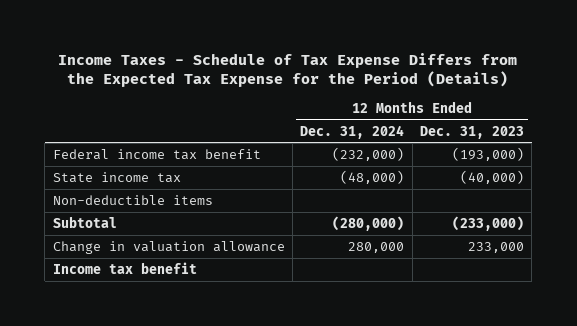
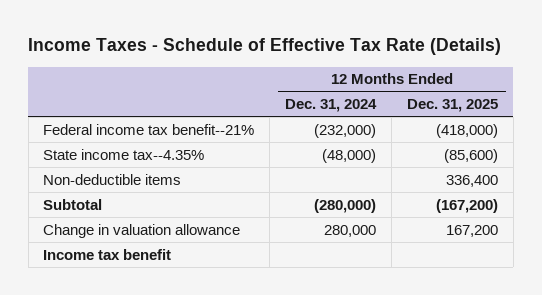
- Income Taxes - Schedule of Tax Expense Differs from the Expected Tax Expense for the Period (Details)
+ Income Taxes - Schedule of Effective Tax Rate (Details)
- | 12 Months Ended Dec. 31, 2024 | 12 Months Ended Dec. 31, 2023
+ | 12 Months Ended Dec. 31, 2024 | 12 Months Ended Dec. 31, 2025
- Federal income tax benefit | (232,000) | (193,000)
- State income tax | (48,000) | (40,000)
+ Federal income tax benefit--21% | (232,000) | (418,000)
+ State income tax--4.35% | (48,000) | (85,600)

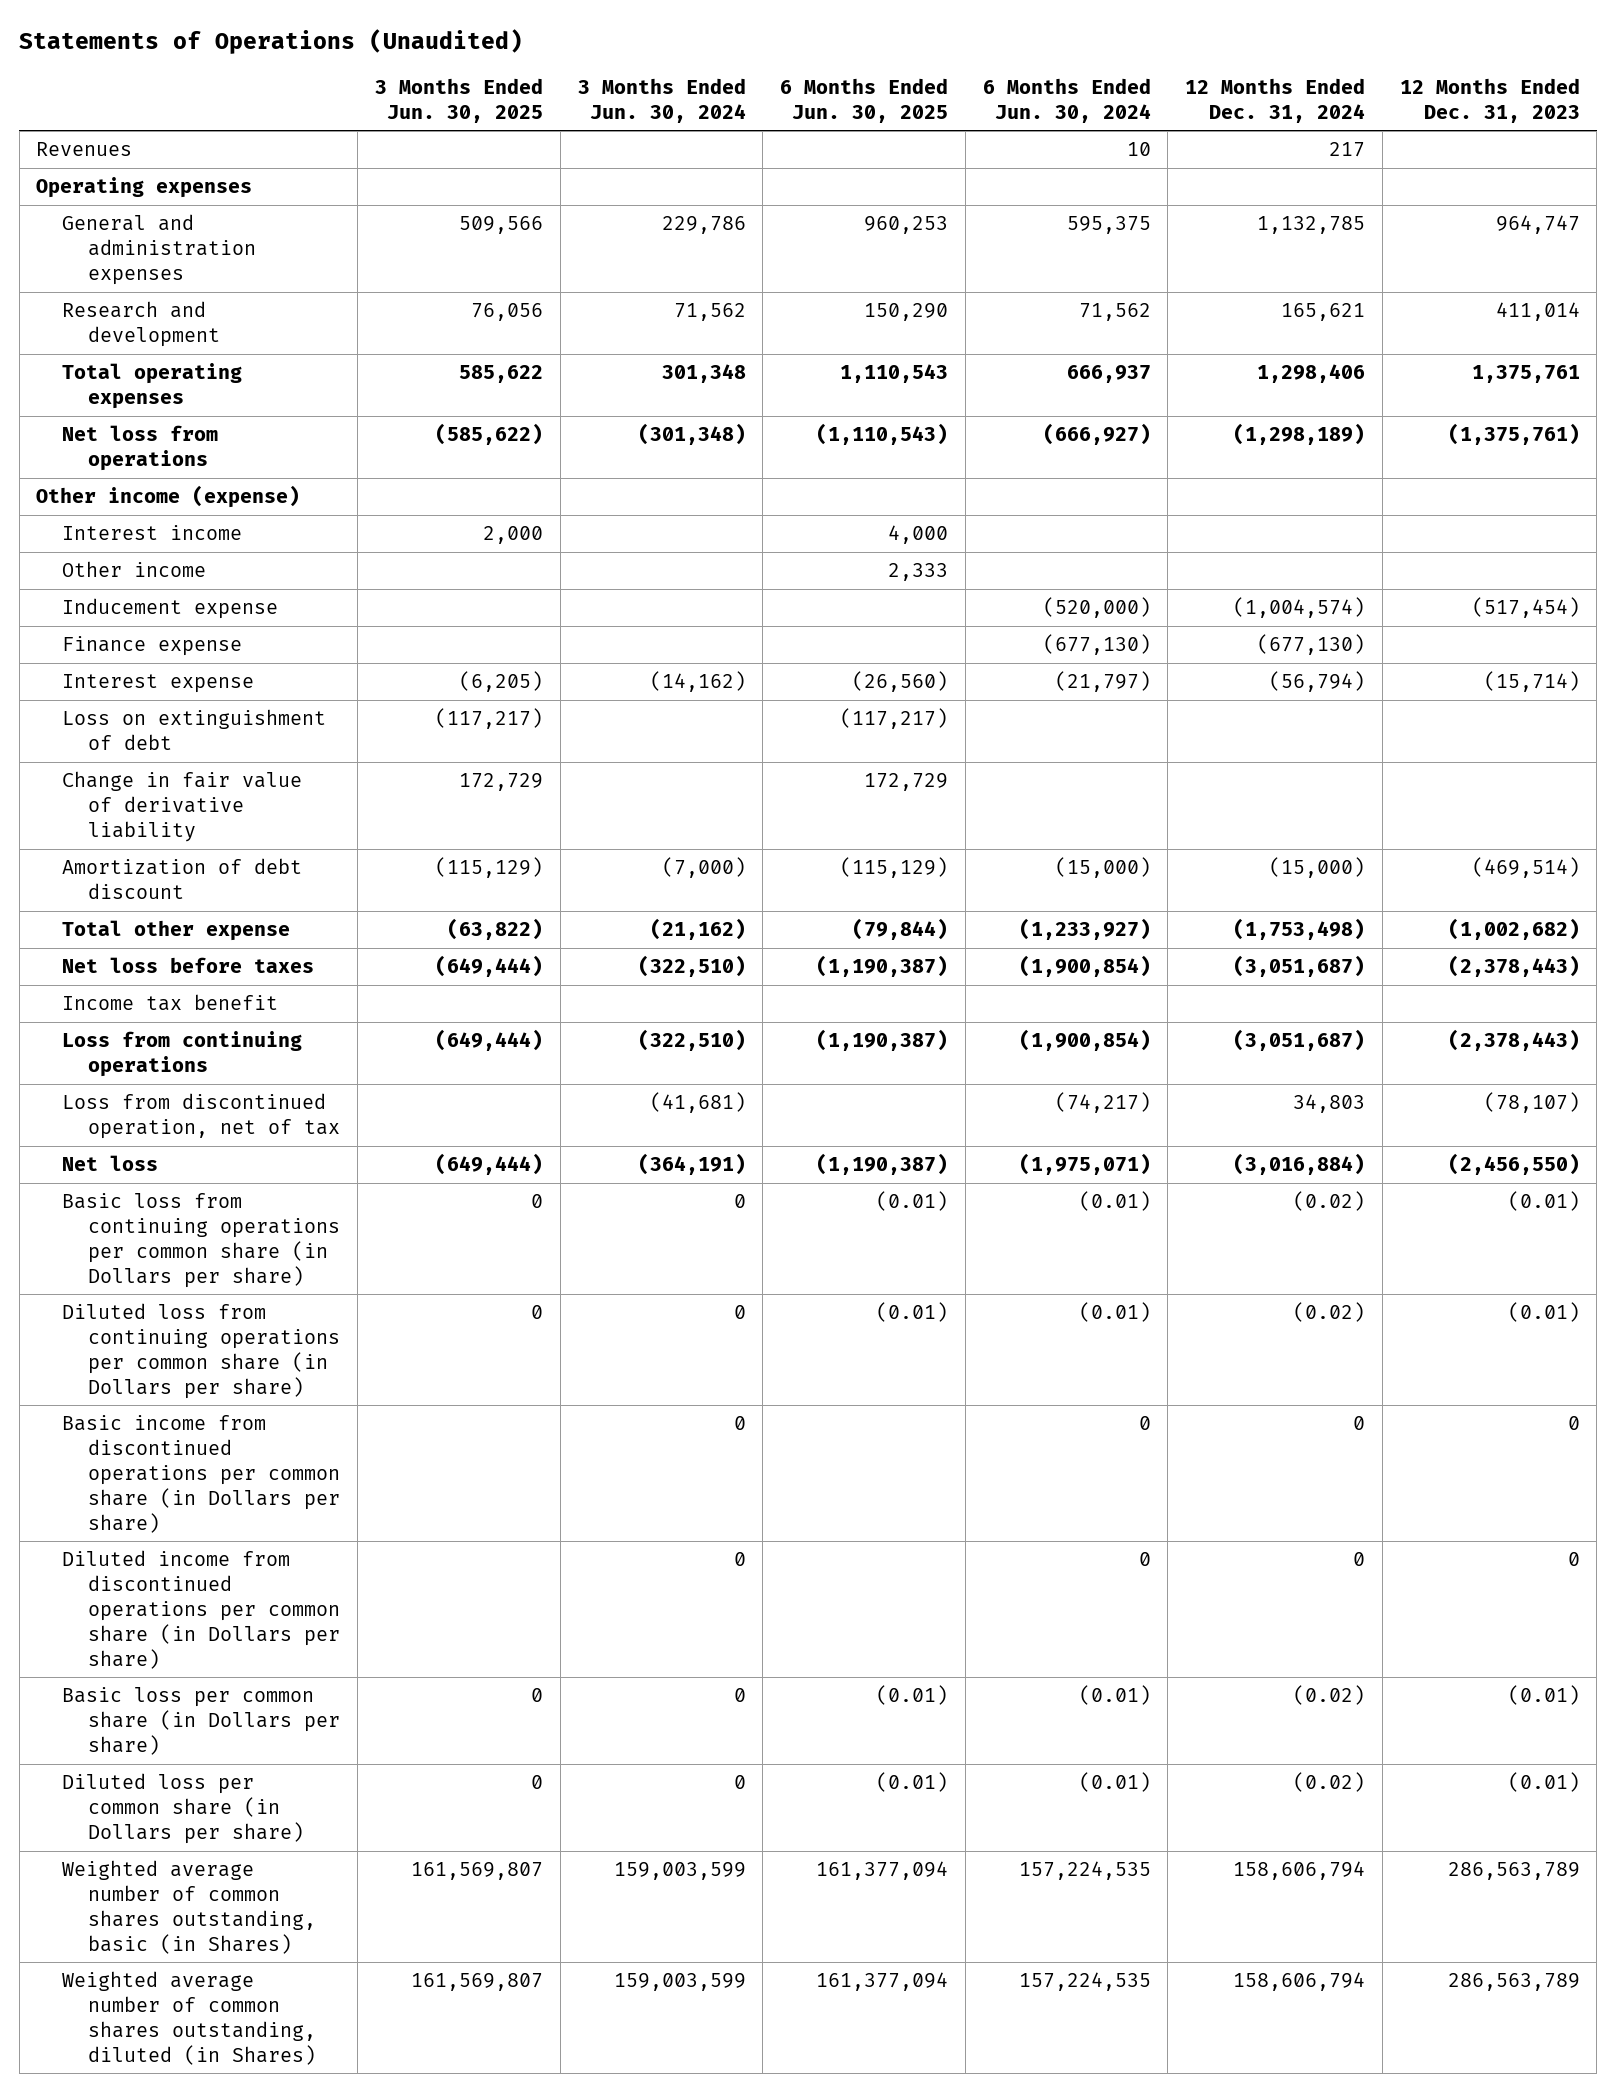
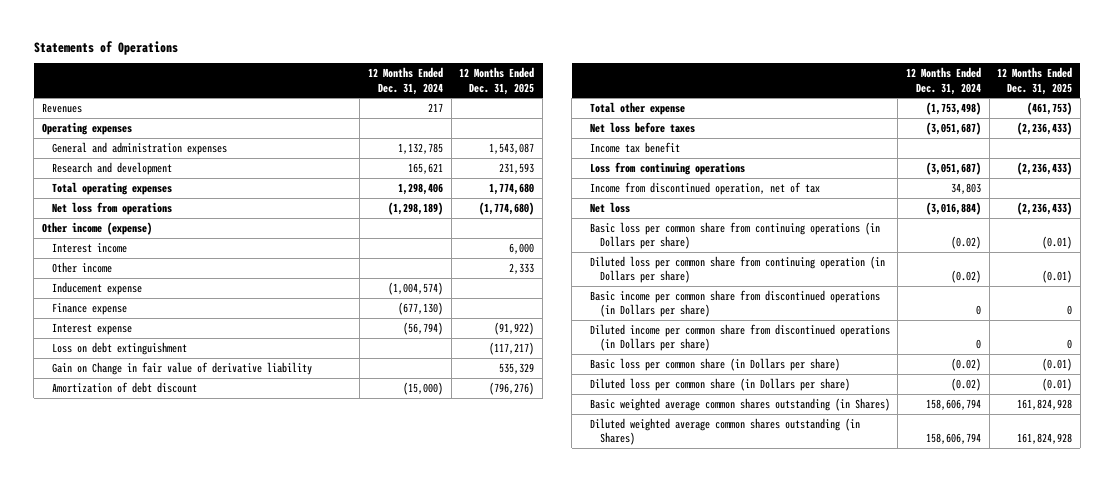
- Statements of Operations (Unaudited)
+ Statements of Operations
- | 3 Months Ended Jun. 30, 2025 | 3 Months Ended Jun. 30, 2024 | 6 Months Ended Jun. 30, 2025 | 6 Months Ended Jun. 30, 2024 | 12 Months Ended Dec. 31, 2024 | 12 Months Ended Dec. 31, 2023
+ | 12 Months Ended Dec. 31, 2024 | 12 Months Ended Dec. 31, 2025
- Loss on extinguishment of debt | (117,217) | | (117,217) | | |
- Change in fair value of derivative liability | 172,729 | | 172,729 | | |
+ Loss on debt extinguishment | | (117,217)
+ Gain on Change in fair value of derivative liability | | 535,329
- Loss from discontinued operation, net of tax | | (41,681) | | (74,217) | 34,803 | (78,107)
+ Income from discontinued operation, net of tax | 34,803 |
- Basic loss from continuing operations per common share (in Dollars per share) | 0 | 0 | (0.01) | (0.01) | (0.02) | (0.01)
- Diluted loss from continuing operations per common share (in Dollars per share) | 0 | 0 | (0.01) | (0.01) | (0.02) | (0.01)
- Basic income from discontinued operations per common share (in Dollars per share) | | 0 | | 0 | 0 | 0
- Diluted income from discontinued operations per common share (in Dollars per share) | | 0 | | 0 | 0 | 0
+ Basic loss per common share from continuing operations (in Dollars per share) | (0.02) | (0.01)
+ Diluted loss per common share from continuing operation (in Dollars per share) | (0.02) | (0.01)
+ Basic income per common share from discontinued operations (in Dollars per share) | 0 | 0
+ Diluted income per common share from discontinued operations (in Dollars per share) | 0 | 0
- Weighted average number of common shares outstanding, basic (in Shares) | 161,569,807 | 159,003,599 | 161,377,094 | 157,224,535 | 158,606,794 | 286,563,789
- Weighted average number of common shares outstanding, diluted (in Shares) | 161,569,807 | 159,003,599 | 161,377,094 | 157,224,535 | 158,606,794 | 286,563,789
+ Basic weighted average common shares outstanding (in Shares) | 158,606,794 | 161,824,928
+ Diluted weighted average common shares outstanding (in Shares) | 158,606,794 | 161,824,928

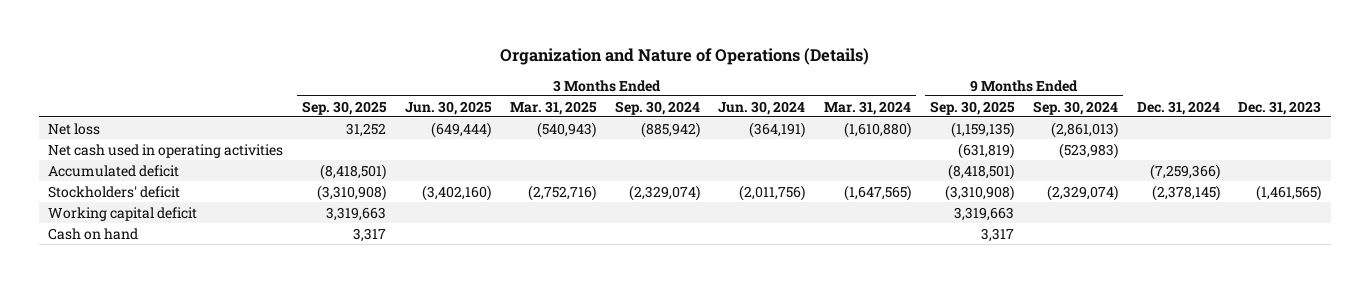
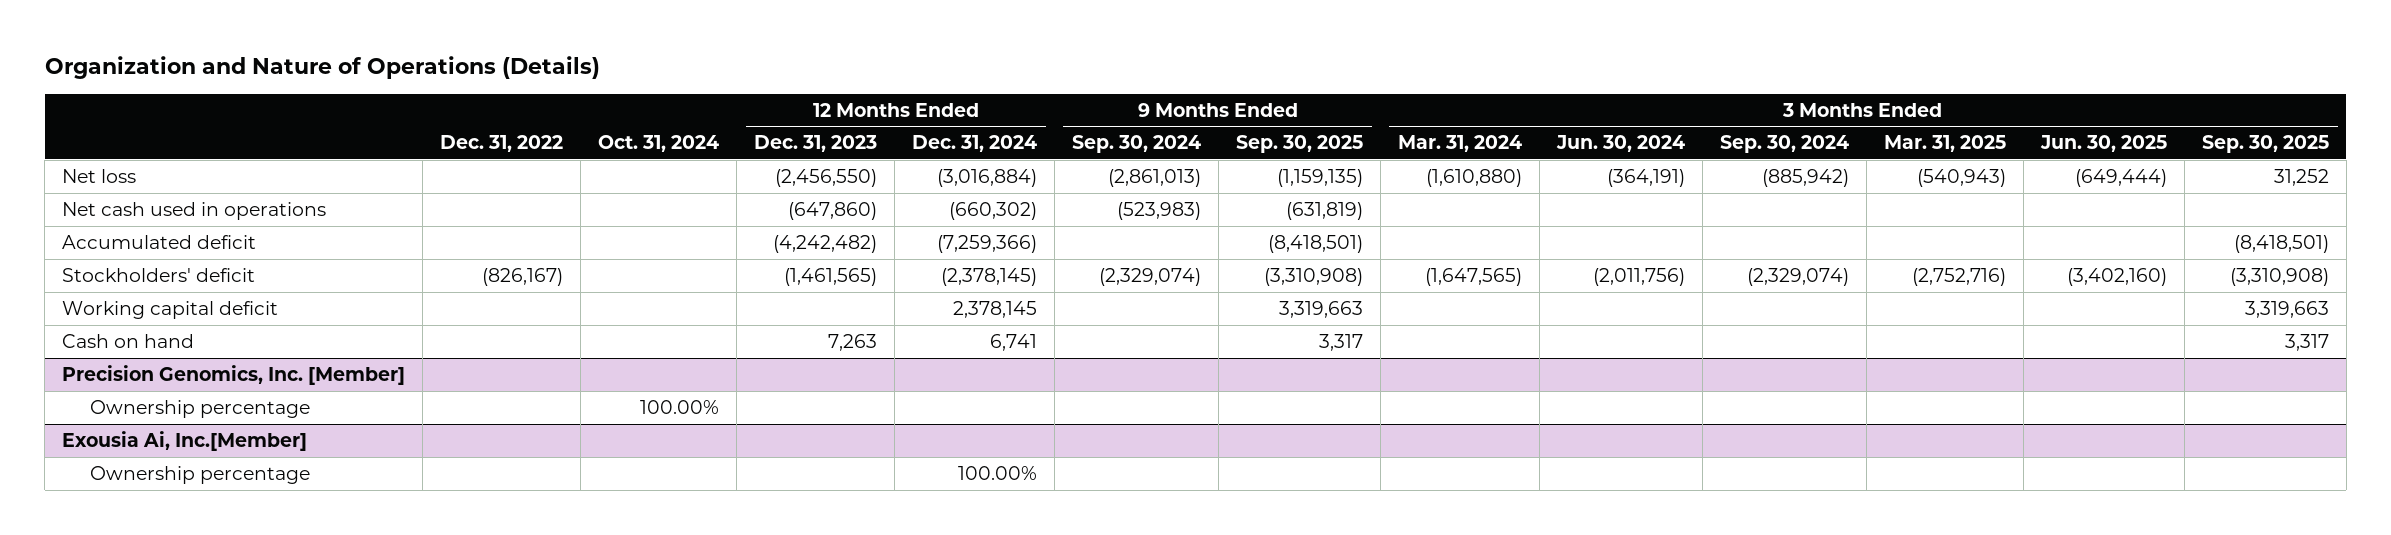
- | 3 Months Ended Sep. 30, 2025 | 3 Months Ended Jun. 30, 2025 | 3 Months Ended Mar. 31, 2025 | 3 Months Ended Sep. 30, 2024 | 3 Months Ended Jun. 30, 2024 | 3 Months Ended Mar. 31, 2024 | 9 Months Ended Sep. 30, 2025 | 9 Months Ended Sep. 30, 2024 | Dec. 31, 2024 | Dec. 31, 2023
+ | Dec. 31, 2022 | Oct. 31, 2024 | 12 Months Ended Dec. 31, 2023 | 12 Months Ended Dec. 31, 2024 | 9 Months Ended Sep. 30, 2024 | 9 Months Ended Sep. 30, 2025 | 3 Months Ended Mar. 31, 2024 | 3 Months Ended Jun. 30, 2024 | 3 Months Ended Sep. 30, 2024 | 3 Months Ended Mar. 31, 2025 | 3 Months Ended Jun. 30, 2025 | 3 Months Ended Sep. 30, 2025
- Net cash used in operating activities | | | | | | | (631,819) | (523,983) | |
+ Net cash used in operations | | | (647,860) | (660,302) | (523,983) | (631,819) | | | | | |
+ Precision Genomics, Inc. [Member]
+ Ownership percentage | | 100.00% | | | | | | | | | |
+ Exousia Ai, Inc.[Member]
+ Ownership percentage | | | | 100.00% | | | | | | | |

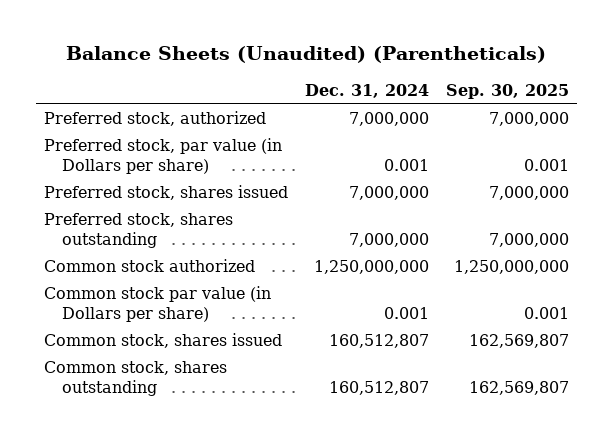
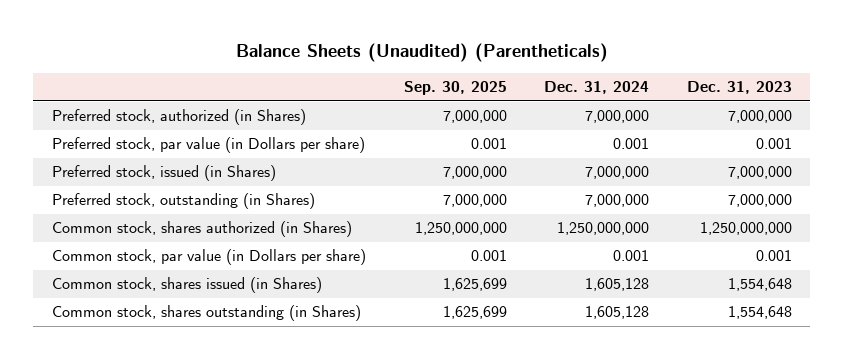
- | Dec. 31, 2024 | Sep. 30, 2025
+ | Sep. 30, 2025 | Dec. 31, 2024 | Dec. 31, 2023
- Preferred stock, authorized | 7,000,000 | 7,000,000
+ Preferred stock, authorized (in Shares) | 7,000,000 | 7,000,000 | 7,000,000
- Preferred stock, shares issued | 7,000,000 | 7,000,000
- Preferred stock, shares outstanding | 7,000,000 | 7,000,000
- Common stock authorized | 1,250,000,000 | 1,250,000,000
- Common stock par value (in Dollars per share) | 0.001 | 0.001
- Common stock, shares issued | 160,512,807 | 162,569,807
- Common stock, shares outstanding | 160,512,807 | 162,569,807
+ Preferred stock, issued (in Shares) | 7,000,000 | 7,000,000 | 7,000,000
+ Preferred stock, outstanding (in Shares) | 7,000,000 | 7,000,000 | 7,000,000
+ Common stock, shares authorized (in Shares) | 1,250,000,000 | 1,250,000,000 | 1,250,000,000
+ Common stock, par value (in Dollars per share) | 0.001 | 0.001 | 0.001
+ Common stock, shares issued (in Shares) | 1,625,699 | 1,605,128 | 1,554,648
+ Common stock, shares outstanding (in Shares) | 1,625,699 | 1,605,128 | 1,554,648

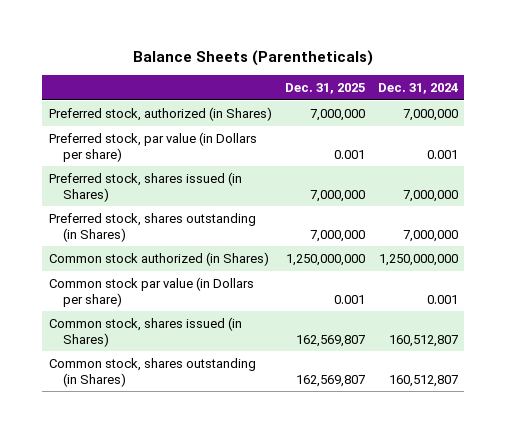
- Balance Sheets (Unaudited) (Parentheticals)
+ Balance Sheets (Parentheticals)
- | Sep. 30, 2025 | Dec. 31, 2024 | Dec. 31, 2023
+ | Dec. 31, 2025 | Dec. 31, 2024
- Preferred stock, issued (in Shares) | 7,000,000 | 7,000,000 | 7,000,000
- Preferred stock, outstanding (in Shares) | 7,000,000 | 7,000,000 | 7,000,000
- Common stock, shares authorized (in Shares) | 1,250,000,000 | 1,250,000,000 | 1,250,000,000
- Common stock, par value (in Dollars per share) | 0.001 | 0.001 | 0.001
- Common stock, shares issued (in Shares) | 1,625,699 | 1,605,128 | 1,554,648
- Common stock, shares outstanding (in Shares) | 1,625,699 | 1,605,128 | 1,554,648
+ Preferred stock, shares issued (in Shares) | 7,000,000 | 7,000,000
+ Preferred stock, shares outstanding (in Shares) | 7,000,000 | 7,000,000
+ Common stock authorized (in Shares) | 1,250,000,000 | 1,250,000,000
+ Common stock par value (in Dollars per share) | 0.001 | 0.001
+ Common stock, shares issued (in Shares) | 162,569,807 | 160,512,807
+ Common stock, shares outstanding (in Shares) | 162,569,807 | 160,512,807

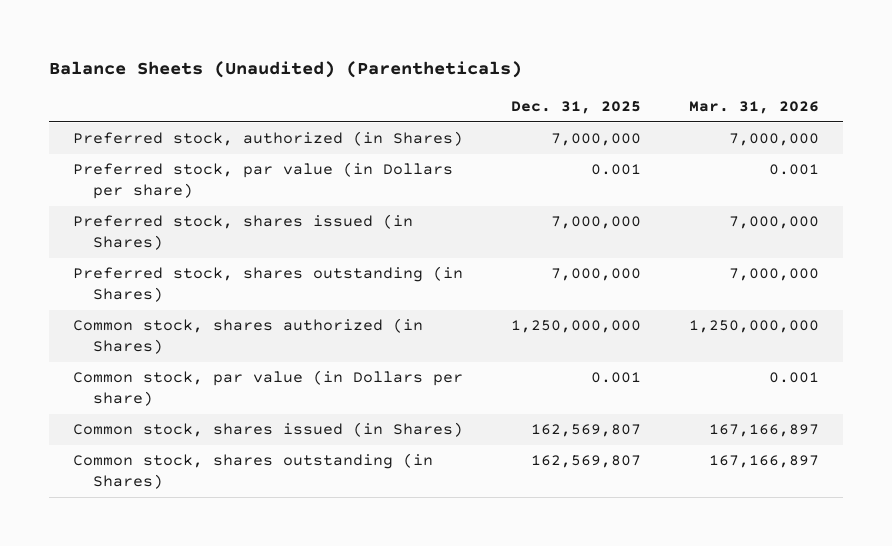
- Balance Sheets (Parentheticals)
+ Balance Sheets (Unaudited) (Parentheticals)
- | Dec. 31, 2025 | Dec. 31, 2024
+ | Dec. 31, 2025 | Mar. 31, 2026
- Common stock authorized (in Shares) | 1,250,000,000 | 1,250,000,000
- Common stock par value (in Dollars per share) | 0.001 | 0.001
+ Common stock, shares authorized (in Shares) | 1,250,000,000 | 1,250,000,000
+ Common stock, par value (in Dollars per share) | 0.001 | 0.001

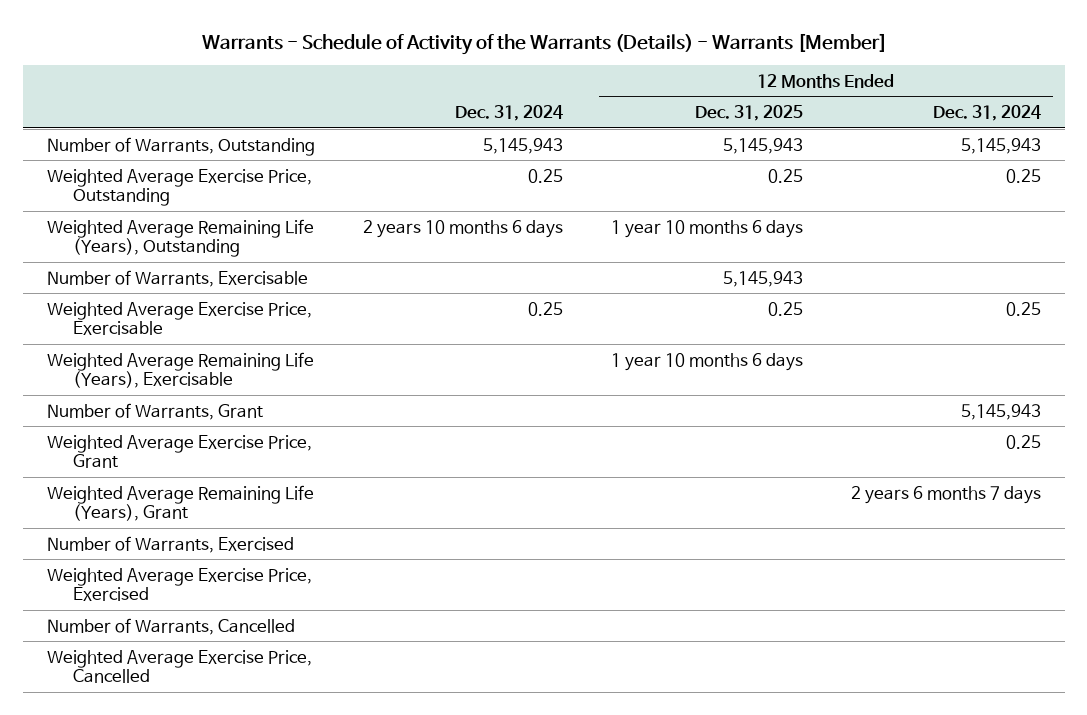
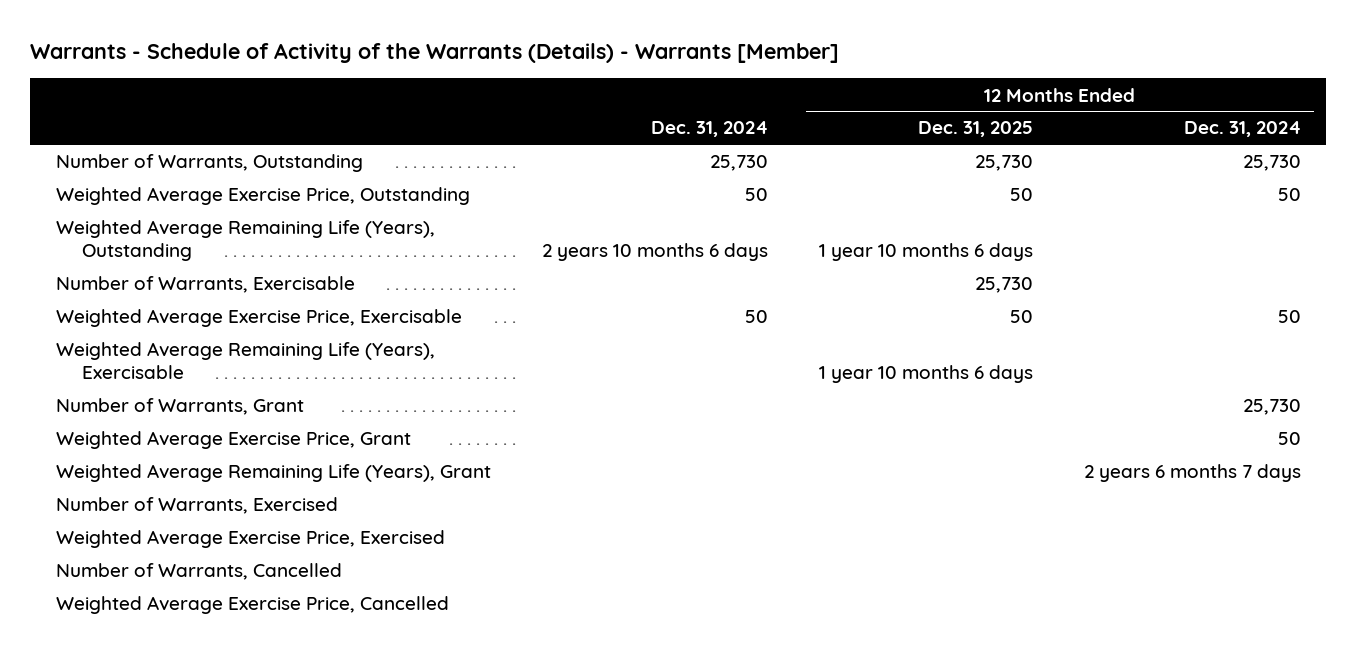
- Number of Warrants, Outstanding | 5,145,943 | 5,145,943 | 5,145,943
- Weighted Average Exercise Price, Outstanding | 0.25 | 0.25 | 0.25
+ Number of Warrants, Outstanding | 25,730 | 25,730 | 25,730
+ Weighted Average Exercise Price, Outstanding | 50 | 50 | 50
- Number of Warrants, Exercisable | | 5,145,943 |
- Weighted Average Exercise Price, Exercisable | 0.25 | 0.25 | 0.25
+ Number of Warrants, Exercisable | | 25,730 |
+ Weighted Average Exercise Price, Exercisable | 50 | 50 | 50
- Number of Warrants, Grant | | | 5,145,943
- Weighted Average Exercise Price, Grant | | | 0.25
+ Number of Warrants, Grant | | | 25,730
+ Weighted Average Exercise Price, Grant | | | 50

